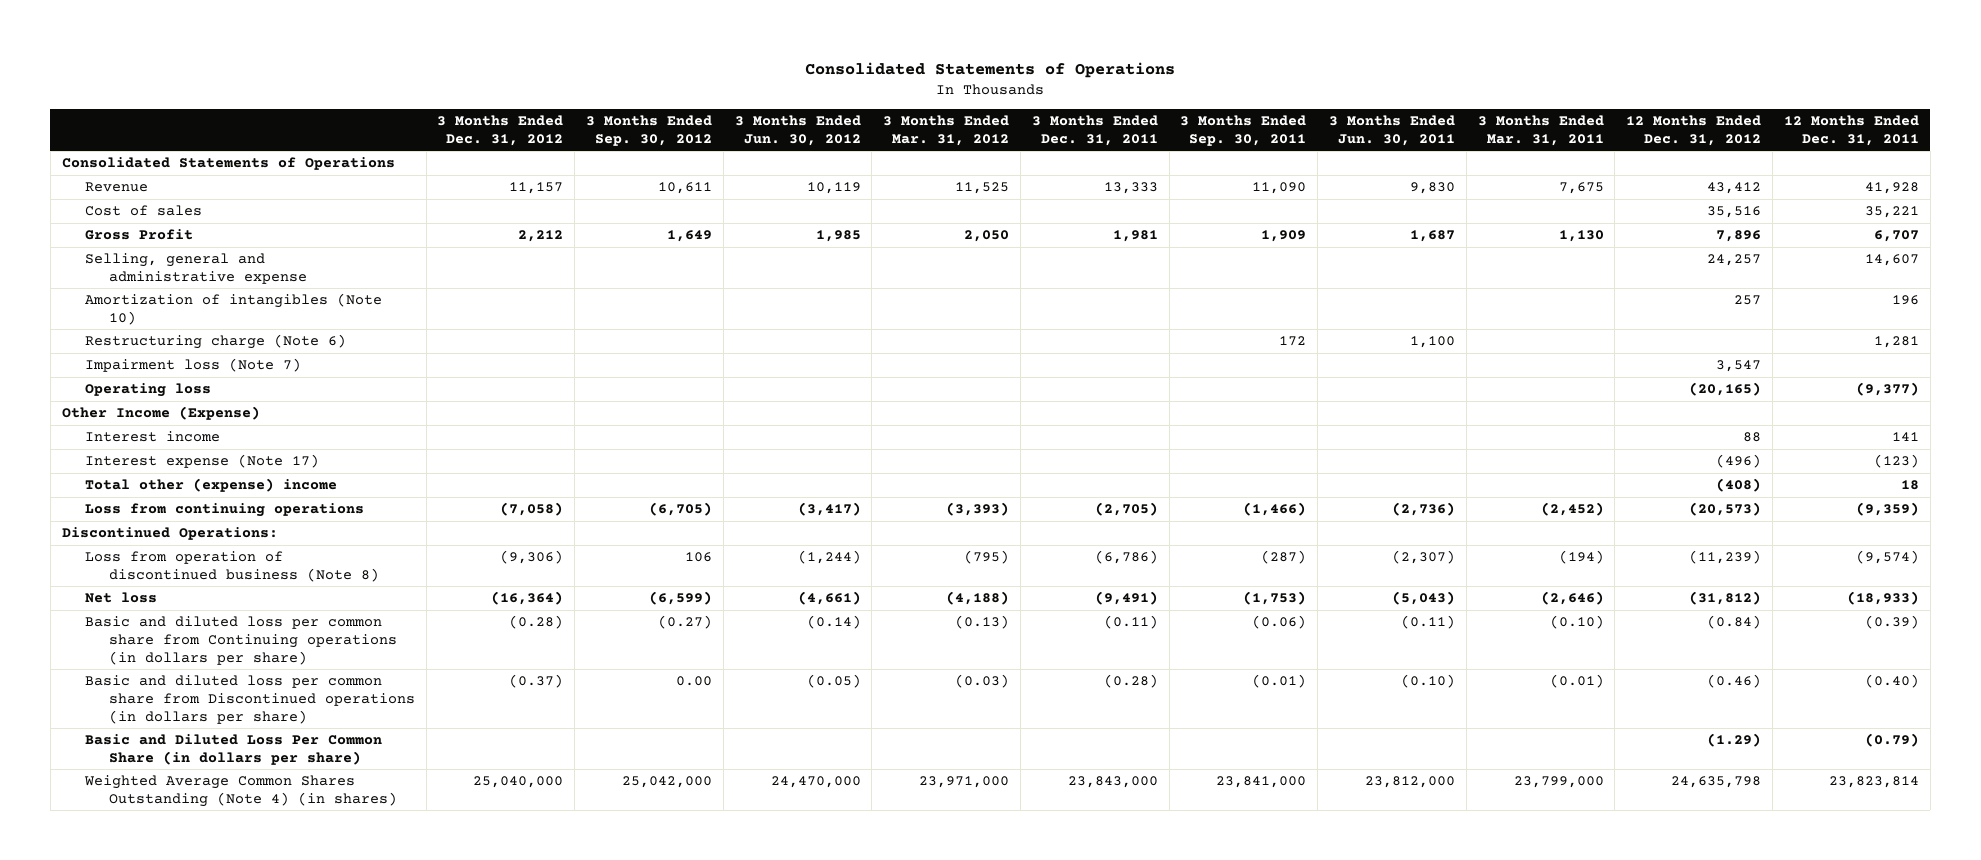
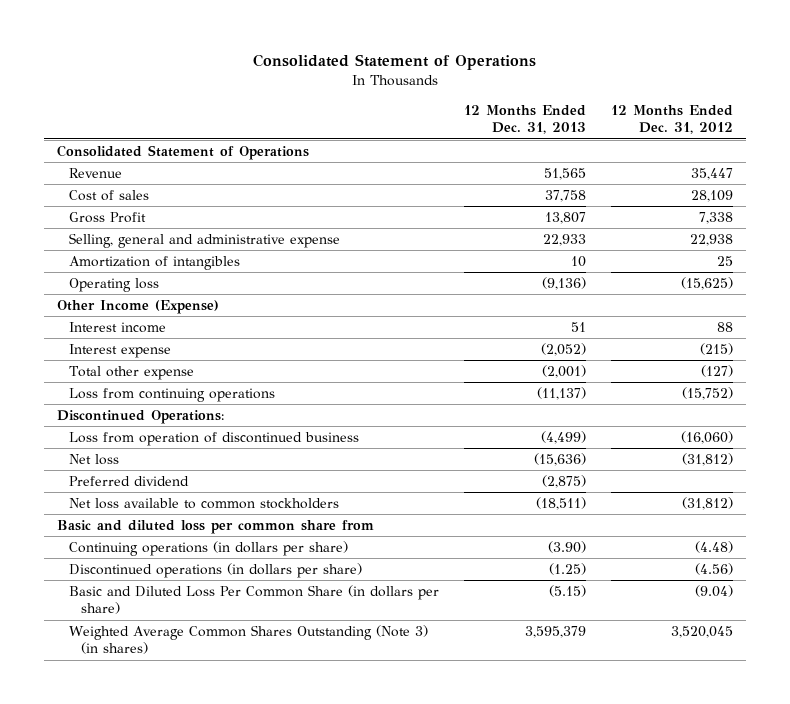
- Consolidated Statements of Operations
+ Consolidated Statement of Operations
- | 3 Months Ended Dec. 31, 2012 | 3 Months Ended Sep. 30, 2012 | 3 Months Ended Jun. 30, 2012 | 3 Months Ended Mar. 31, 2012 | 3 Months Ended Dec. 31, 2011 | 3 Months Ended Sep. 30, 2011 | 3 Months Ended Jun. 30, 2011 | 3 Months Ended Mar. 31, 2011 | 12 Months Ended Dec. 31, 2012 | 12 Months Ended Dec. 31, 2011
+ | 12 Months Ended Dec. 31, 2013 | 12 Months Ended Dec. 31, 2012
- Consolidated Statements of Operations
- Revenue | 11,157 | 10,611 | 10,119 | 11,525 | 13,333 | 11,090 | 9,830 | 7,675 | 43,412 | 41,928
- Cost of sales | | | | | | | | | 35,516 | 35,221
- Gross Profit | 2,212 | 1,649 | 1,985 | 2,050 | 1,981 | 1,909 | 1,687 | 1,130 | 7,896 | 6,707
- Selling, general and administrative expense | | | | | | | | | 24,257 | 14,607
- Amortization of intangibles (Note 10) | | | | | | | | | 257 | 196
- Restructuring charge (Note 6) | | | | | | 172 | 1,100 | | | 1,281
- Impairment loss (Note 7) | | | | | | | | | 3,547 |
- Operating loss | | | | | | | | | (20,165) | (9,377)
+ Consolidated Statement of Operations
+ Revenue | 51,565 | 35,447
+ Cost of sales | 37,758 | 28,109
+ Gross Profit | 13,807 | 7,338
+ Selling, general and administrative expense | 22,933 | 22,938
+ Amortization of intangibles | 10 | 25
+ Operating loss | (9,136) | (15,625)
- Interest expense (Note 17) | | | | | | | | | (496) | (123)
- Total other (expense) income | | | | | | | | | (408) | 18
- Loss from continuing operations | (7,058) | (6,705) | (3,417) | (3,393) | (2,705) | (1,466) | (2,736) | (2,452) | (20,573) | (9,359)
+ Interest expense | (2,052) | (215)
+ Total other expense | (2,001) | (127)
+ Loss from continuing operations | (11,137) | (15,752)
- Loss from operation of discontinued business (Note 8) | (9,306) | 106 | (1,244) | (795) | (6,786) | (287) | (2,307) | (194) | (11,239) | (9,574)
+ Loss from operation of discontinued business | (4,499) | (16,060)
- Basic and diluted loss per common share from Continuing operations (in dollars per share) | (0.28) | (0.27) | (0.14) | (0.13) | (0.11) | (0.06) | (0.11) | (0.10) | (0.84) | (0.39)
- Basic and diluted loss per common share from Discontinued operations (in dollars per share) | (0.37) | 0.00 | (0.05) | (0.03) | (0.28) | (0.01) | (0.10) | (0.01) | (0.46) | (0.40)
- Basic and Diluted Loss Per Common Share (in dollars per share) | | | | | | | | | (1.29) | (0.79)
- Weighted Average Common Shares Outstanding (Note 4) (in shares) | 25,040,000 | 25,042,000 | 24,470,000 | 23,971,000 | 23,843,000 | 23,841,000 | 23,812,000 | 23,799,000 | 24,635,798 | 23,823,814
+ Preferred dividend | (2,875) |
+ Net loss available to common stockholders | (18,511) | (31,812)
+ Basic and diluted loss per common share from
+ Continuing operations (in dollars per share) | (3.90) | (4.48)
+ Discontinued operations (in dollars per share) | (1.25) | (4.56)
+ Basic and Diluted Loss Per Common Share (in dollars per share) | (5.15) | (9.04)
+ Weighted Average Common Shares Outstanding (Note 3) (in shares) | 3,595,379 | 3,520,045

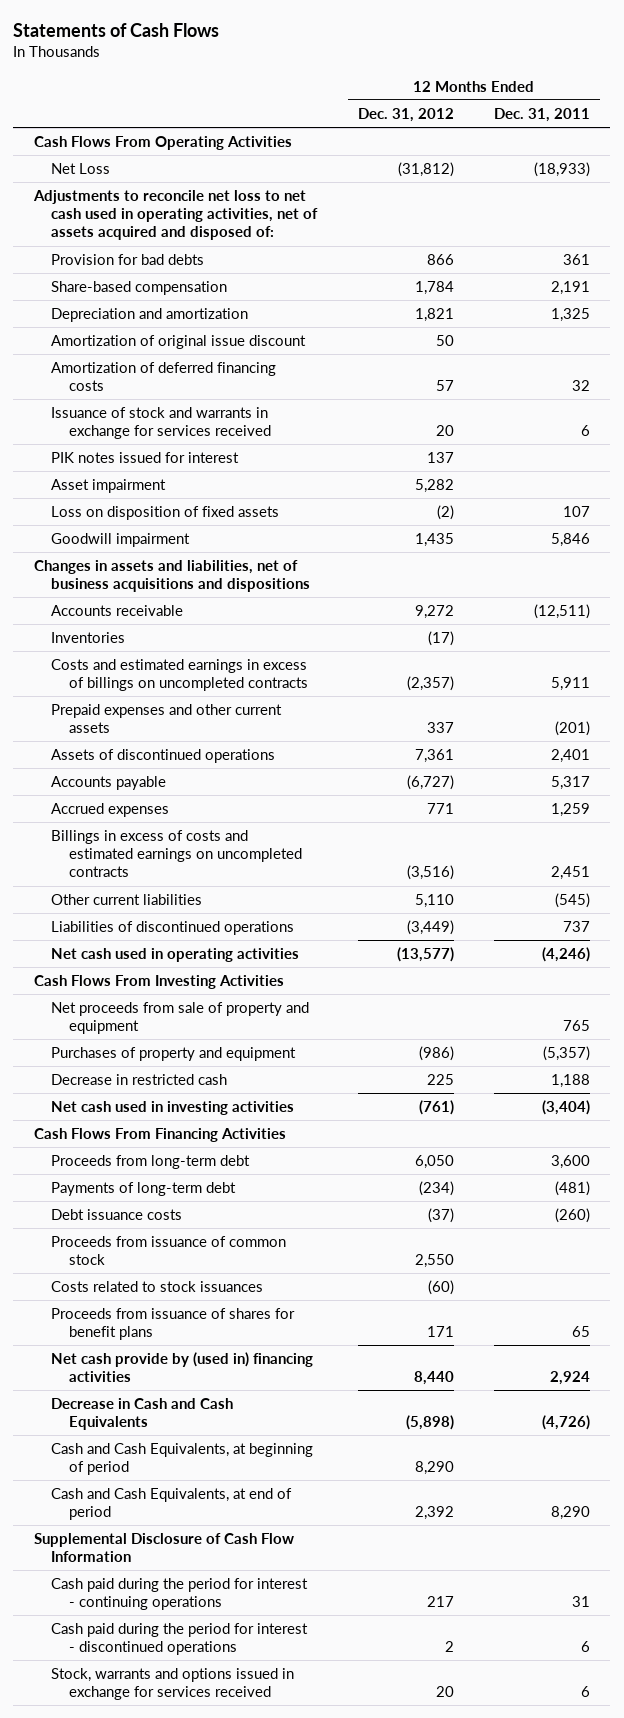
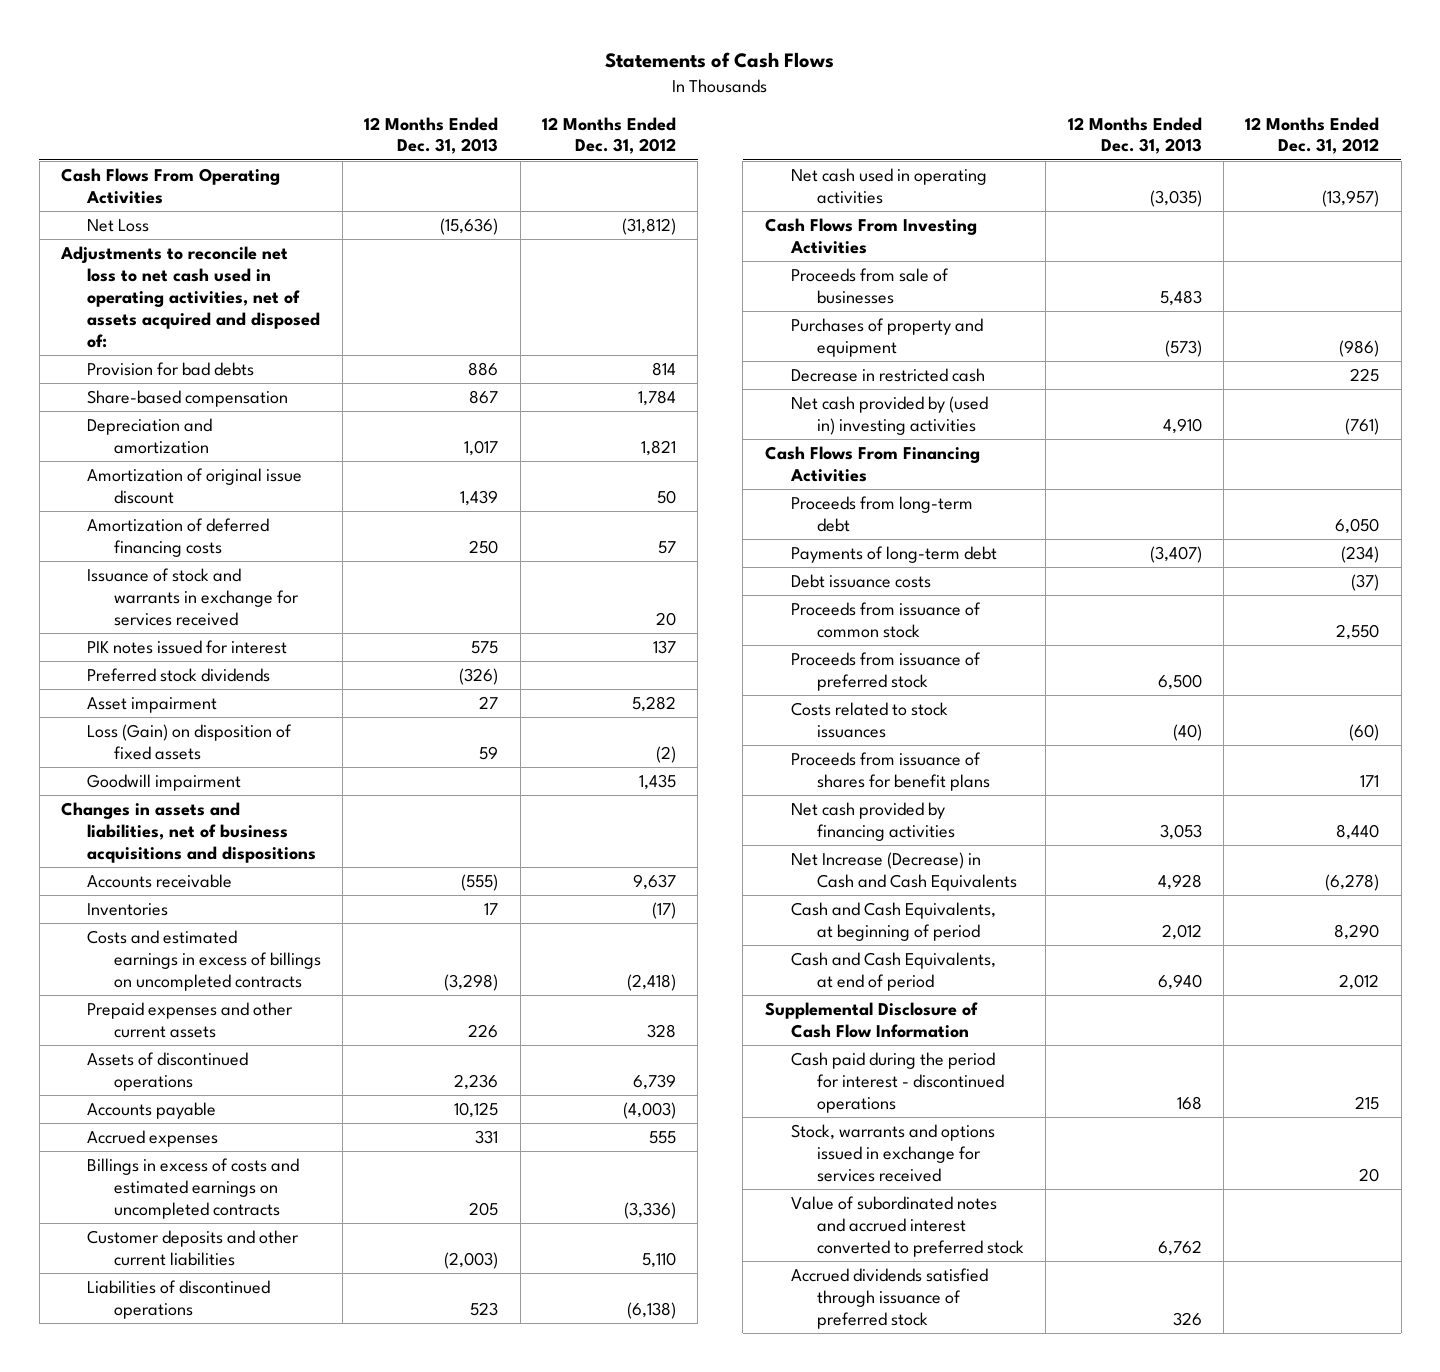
- | 12 Months Ended Dec. 31, 2012 | 12 Months Ended Dec. 31, 2011
+ | 12 Months Ended Dec. 31, 2013 | 12 Months Ended Dec. 31, 2012
- Provision for bad debts | 866 | 361
+ Provision for bad debts | 886 | 814
+ Preferred stock dividends | (326) |
- Loss on disposition of fixed assets | (2) | 107
+ Loss (Gain) on disposition of fixed assets | 59 | (2)
- Accounts receivable | 9,272 | (12,511)
+ Accounts receivable | (555) | 9,637
- Costs and estimated earnings in excess of billings on uncompleted contracts | (2,357) | 5,911
- Prepaid expenses and other current assets | 337 | (201)
- Assets of discontinued operations | 7,361 | 2,401
- Accounts payable | (6,727) | 5,317
- Accrued expenses | 771 | 1,259
- Billings in excess of costs and estimated earnings on uncompleted contracts | (3,516) | 2,451
- Other current liabilities | 5,110 | (545)
- Liabilities of discontinued operations | (3,449) | 737
- Net cash used in operating activities | (13,577) | (4,246)
+ Costs and estimated earnings in excess of billings on uncompleted contracts | (3,298) | (2,418)
+ Prepaid expenses and other current assets | 226 | 328
+ Assets of discontinued operations | 2,236 | 6,739
+ Accounts payable | 10,125 | (4,003)
+ Accrued expenses | 331 | 555
+ Billings in excess of costs and estimated earnings on uncompleted contracts | 205 | (3,336)
+ Customer deposits and other current liabilities | (2,003) | 5,110
+ Liabilities of discontinued operations | 523 | (6,138)
+ Net cash used in operating activities | (3,035) | (13,957)
- Net proceeds from sale of property and equipment | | 765
+ Proceeds from sale of businesses | 5,483 |
- Net cash used in investing activities | (761) | (3,404)
+ Net cash provided by (used in) investing activities | 4,910 | (761)
+ Proceeds from issuance of preferred stock | 6,500 |
- Net cash provide by (used in) financing activities | 8,440 | 2,924
- Decrease in Cash and Cash Equivalents | (5,898) | (4,726)
+ Net cash provided by financing activities | 3,053 | 8,440
+ Net Increase (Decrease) in Cash and Cash Equivalents | 4,928 | (6,278)
- Cash and Cash Equivalents, at end of period | 2,392 | 8,290
+ Cash and Cash Equivalents, at end of period | 6,940 | 2,012
- Cash paid during the period for interest - continuing operations | 217 | 31
- Cash paid during the period for interest - discontinued operations | 2 | 6
+ Cash paid during the period for interest - discontinued operations | 168 | 215
+ Value of subordinated notes and accrued interest converted to preferred stock | 6,762 |
+ Accrued dividends satisfied through issuance of preferred stock | 326 |

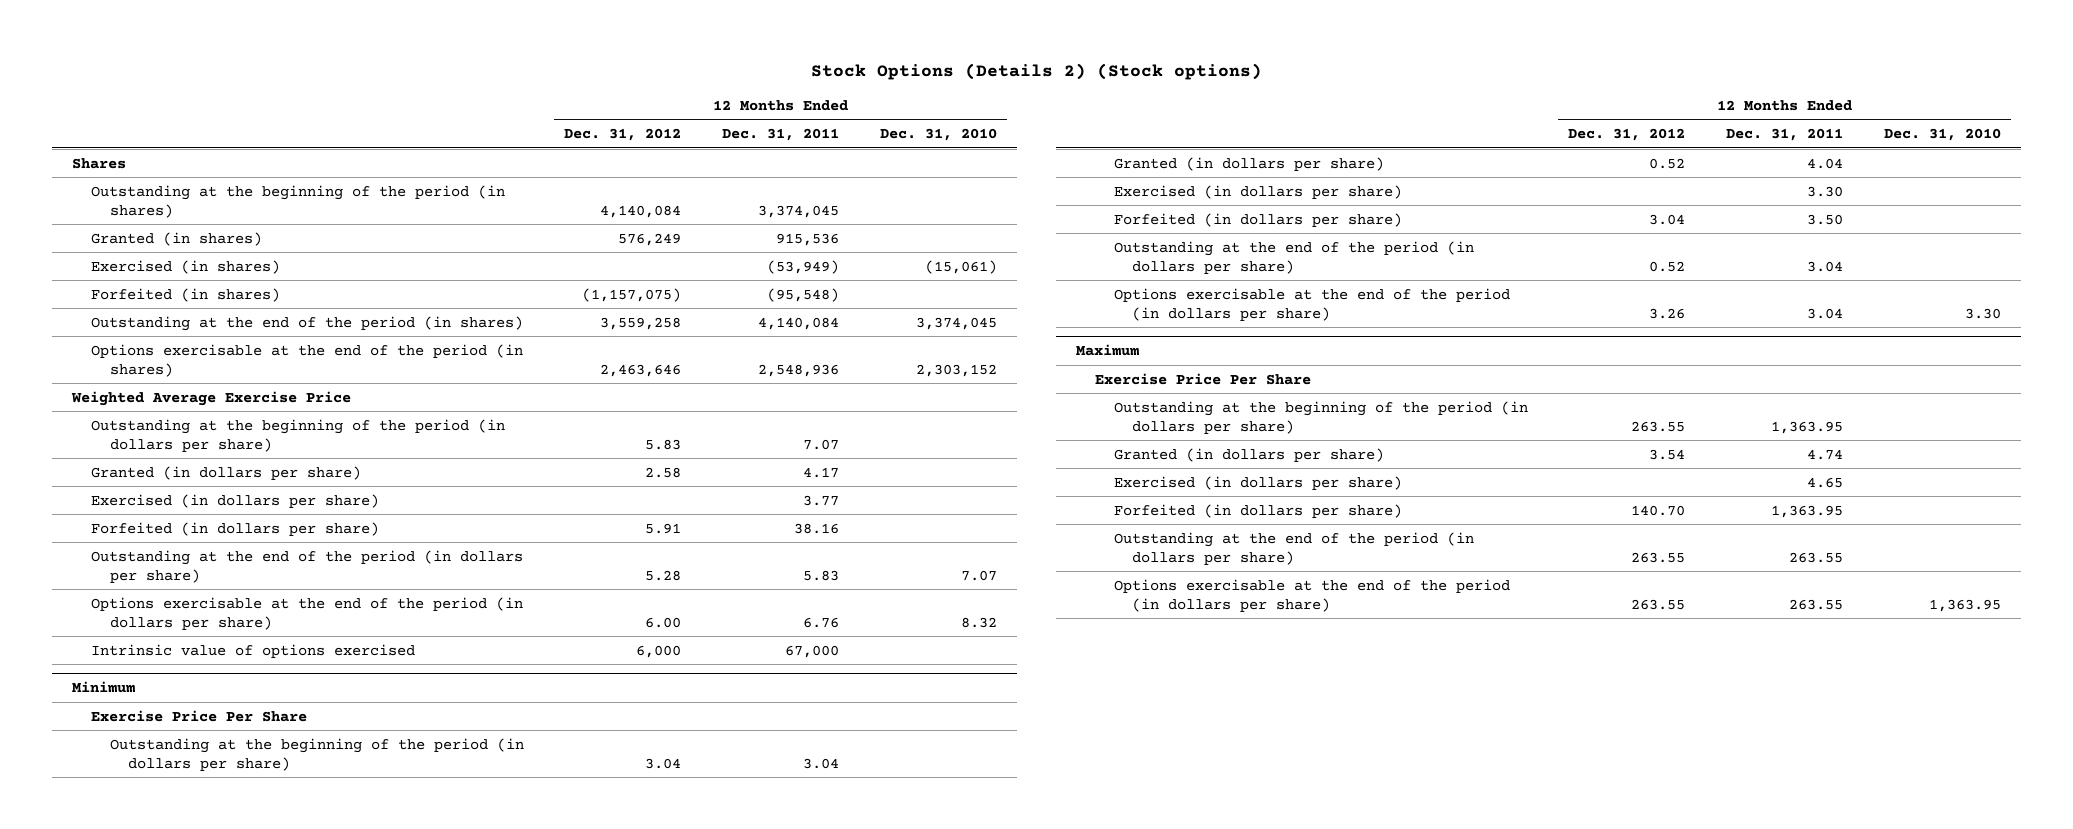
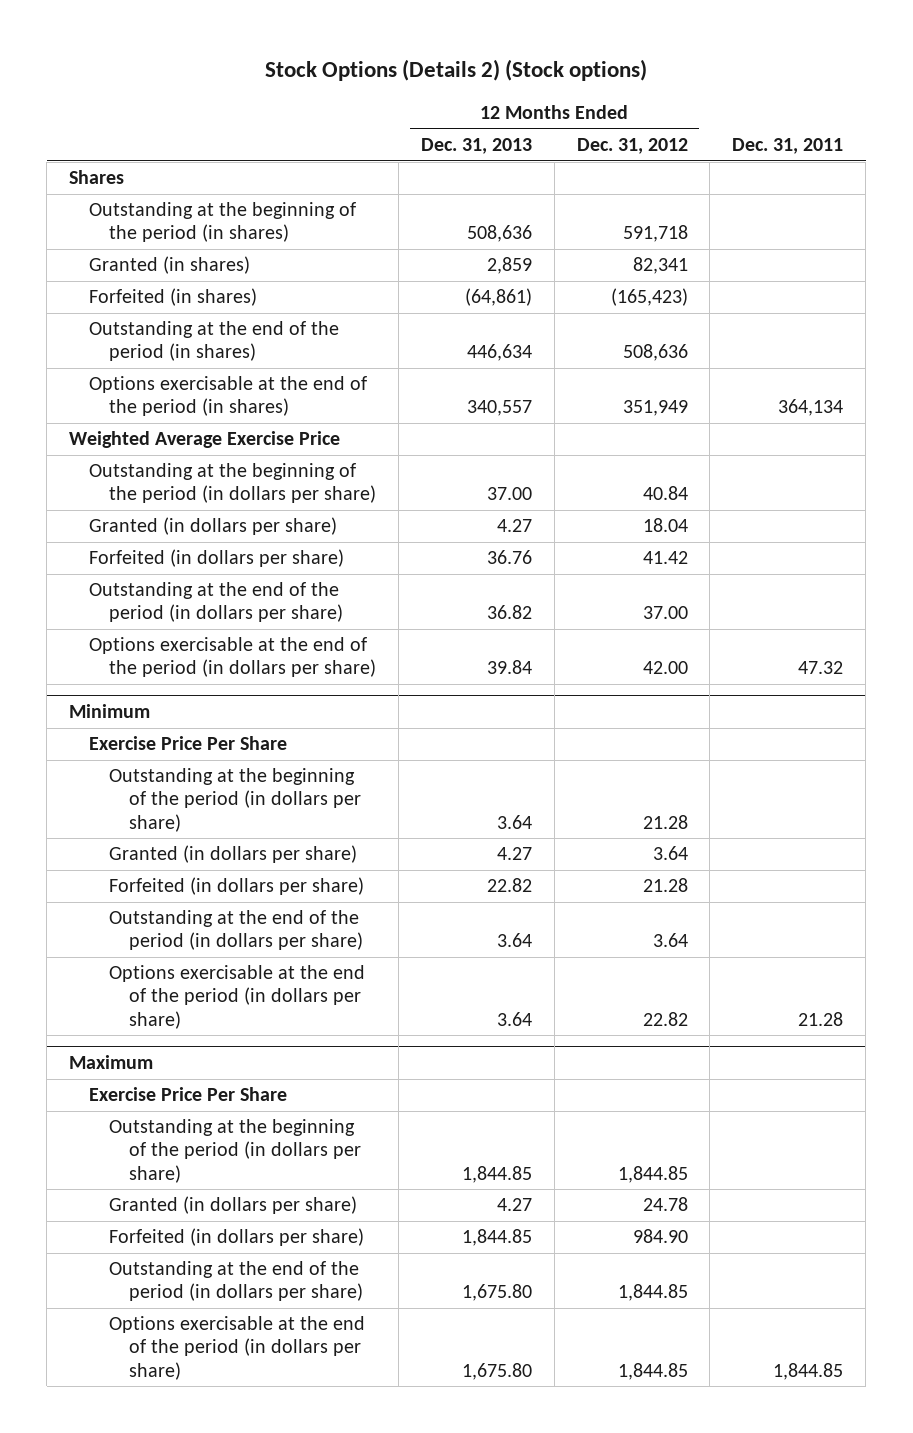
- | 12 Months Ended Dec. 31, 2012 | 12 Months Ended Dec. 31, 2011 | 12 Months Ended Dec. 31, 2010
+ | 12 Months Ended Dec. 31, 2013 | 12 Months Ended Dec. 31, 2012 | Dec. 31, 2011
- Outstanding at the beginning of the period (in shares) | 4,140,084 | 3,374,045 |
- Granted (in shares) | 576,249 | 915,536 |
- Exercised (in shares) | | (53,949) | (15,061)
- Forfeited (in shares) | (1,157,075) | (95,548) |
- Outstanding at the end of the period (in shares) | 3,559,258 | 4,140,084 | 3,374,045
- Options exercisable at the end of the period (in shares) | 2,463,646 | 2,548,936 | 2,303,152
+ Outstanding at the beginning of the period (in shares) | 508,636 | 591,718 |
+ Granted (in shares) | 2,859 | 82,341 |
+ Forfeited (in shares) | (64,861) | (165,423) |
+ Outstanding at the end of the period (in shares) | 446,634 | 508,636 |
+ Options exercisable at the end of the period (in shares) | 340,557 | 351,949 | 364,134
- Outstanding at the beginning of the period (in dollars per share) | 5.83 | 7.07 |
- Granted (in dollars per share) | 2.58 | 4.17 |
- Exercised (in dollars per share) | | 3.77 |
- Forfeited (in dollars per share) | 5.91 | 38.16 |
- Outstanding at the end of the period (in dollars per share) | 5.28 | 5.83 | 7.07
- Options exercisable at the end of the period (in dollars per share) | 6.00 | 6.76 | 8.32
- Intrinsic value of options exercised | 6,000 | 67,000 |
+ Outstanding at the beginning of the period (in dollars per share) | 37.00 | 40.84 |
+ Granted (in dollars per share) | 4.27 | 18.04 |
+ Forfeited (in dollars per share) | 36.76 | 41.42 |
+ Outstanding at the end of the period (in dollars per share) | 36.82 | 37.00 |
+ Options exercisable at the end of the period (in dollars per share) | 39.84 | 42.00 | 47.32
@ Minimum
- Outstanding at the beginning of the period (in dollars per share) | 3.04 | 3.04 |
- Granted (in dollars per share) | 0.52 | 4.04 |
- Exercised (in dollars per share) | | 3.30 |
- Forfeited (in dollars per share) | 3.04 | 3.50 |
- Outstanding at the end of the period (in dollars per share) | 0.52 | 3.04 |
- Options exercisable at the end of the period (in dollars per share) | 3.26 | 3.04 | 3.30
+ Outstanding at the beginning of the period (in dollars per share) | 3.64 | 21.28 |
+ Granted (in dollars per share) | 4.27 | 3.64 |
+ Forfeited (in dollars per share) | 22.82 | 21.28 |
+ Outstanding at the end of the period (in dollars per share) | 3.64 | 3.64 |
+ Options exercisable at the end of the period (in dollars per share) | 3.64 | 22.82 | 21.28
@ Maximum
- Outstanding at the beginning of the period (in dollars per share) | 263.55 | 1,363.95 |
- Granted (in dollars per share) | 3.54 | 4.74 |
- Exercised (in dollars per share) | | 4.65 |
- Forfeited (in dollars per share) | 140.70 | 1,363.95 |
- Outstanding at the end of the period (in dollars per share) | 263.55 | 263.55 |
- Options exercisable at the end of the period (in dollars per share) | 263.55 | 263.55 | 1,363.95
+ Outstanding at the beginning of the period (in dollars per share) | 1,844.85 | 1,844.85 |
+ Granted (in dollars per share) | 4.27 | 24.78 |
+ Forfeited (in dollars per share) | 1,844.85 | 984.90 |
+ Outstanding at the end of the period (in dollars per share) | 1,675.80 | 1,844.85 |
+ Options exercisable at the end of the period (in dollars per share) | 1,675.80 | 1,844.85 | 1,844.85

